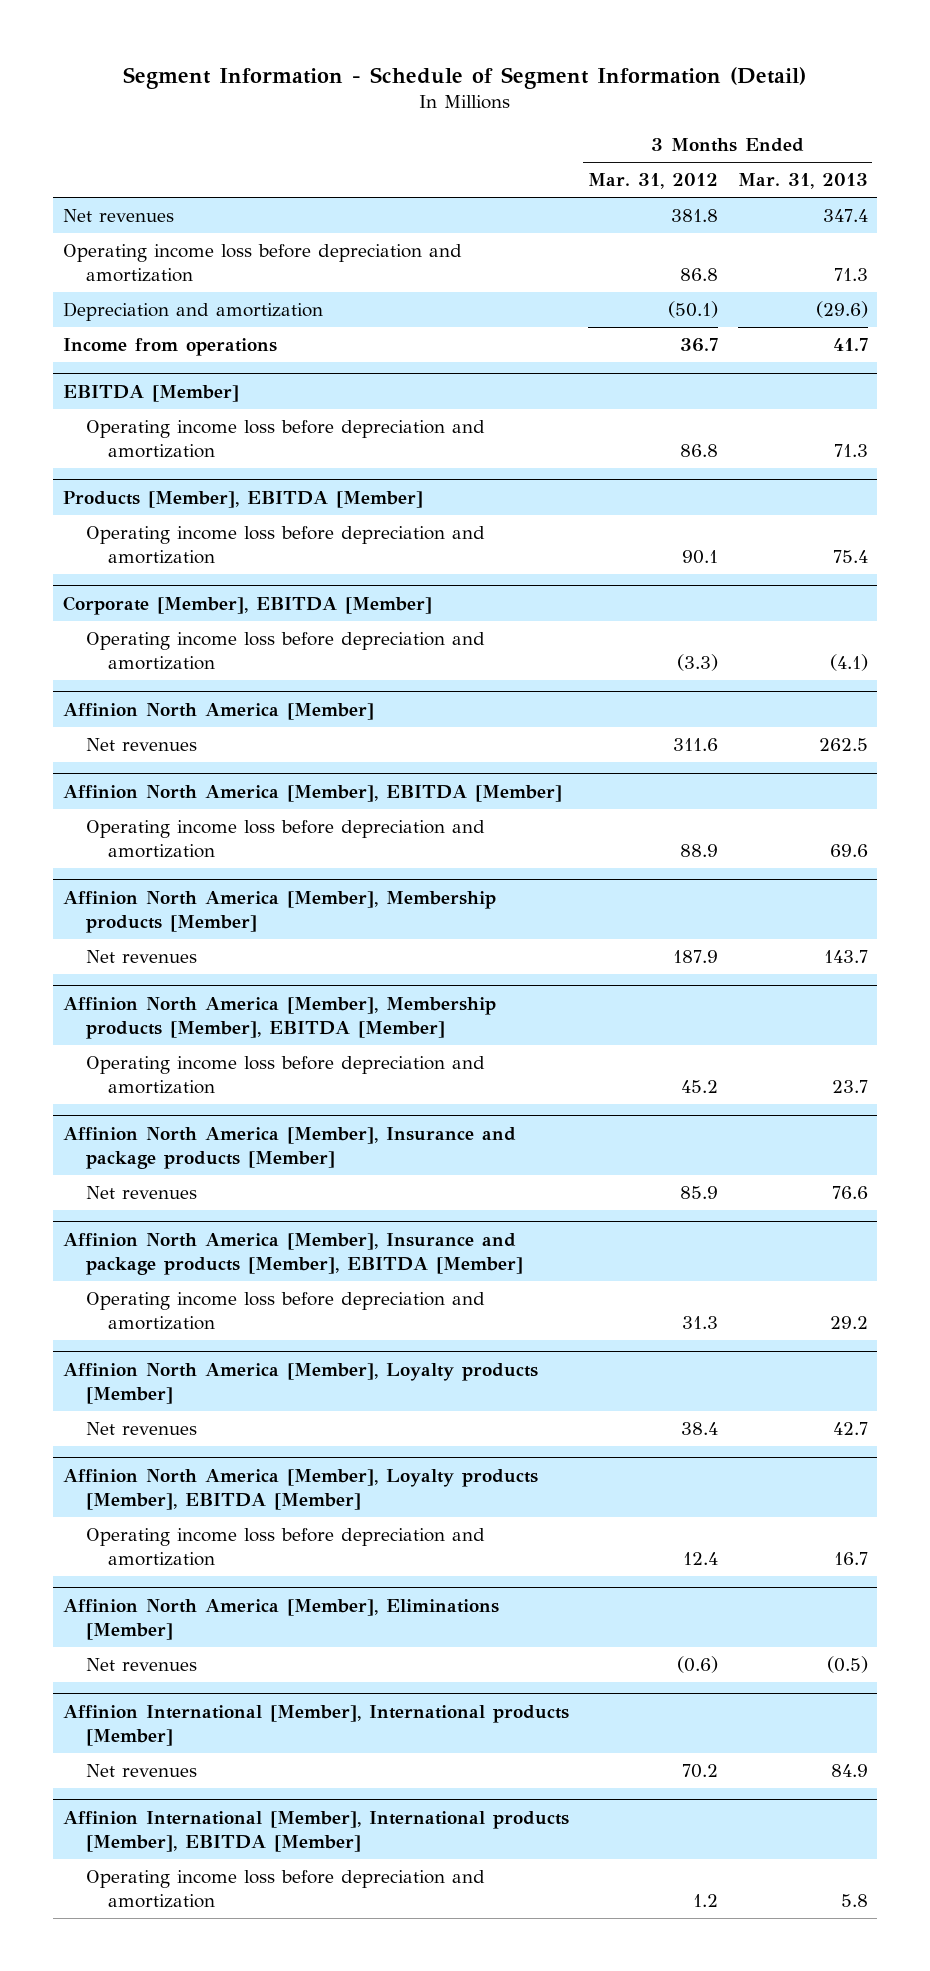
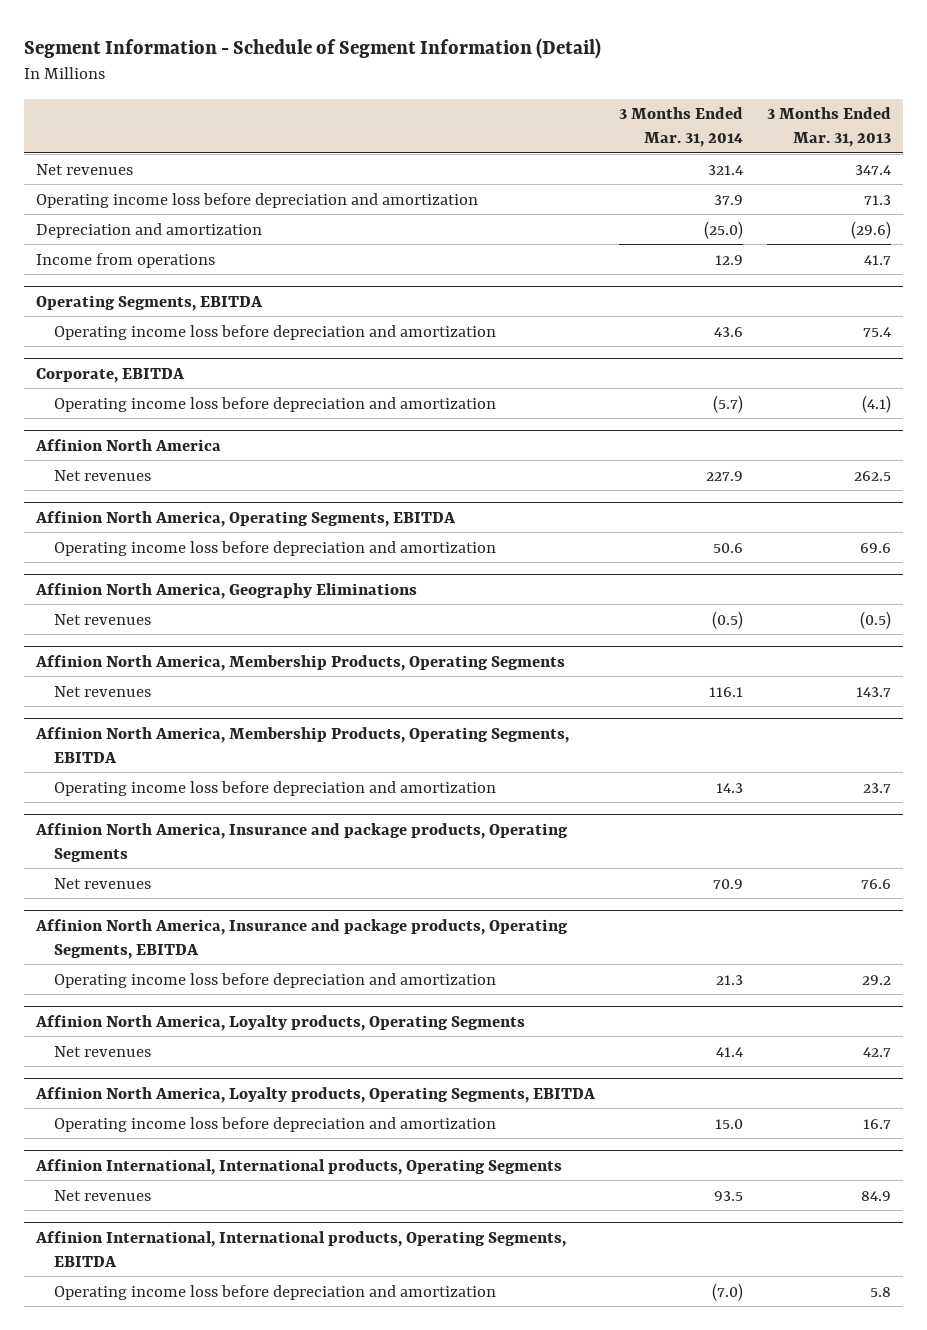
- | 3 Months Ended Mar. 31, 2012 | 3 Months Ended Mar. 31, 2013
+ | 3 Months Ended Mar. 31, 2014 | 3 Months Ended Mar. 31, 2013
- EBITDA [Member]
- Operating income loss before depreciation and amortization | 86.8 | 71.3
- Products [Member], EBITDA [Member]
+ Operating Segments, EBITDA
- Corporate [Member], EBITDA [Member]
+ Corporate, EBITDA
- Affinion North America [Member]
+ Affinion North America
- Affinion North America [Member], EBITDA [Member]
+ Affinion North America, Operating Segments, EBITDA
- Affinion North America [Member], Membership products [Member]
+ Affinion North America, Geography Eliminations
+ Net revenues | (0.5) | (0.5)
+ Affinion North America, Membership Products, Operating Segments
- Affinion North America [Member], Membership products [Member], EBITDA [Member]
+ Affinion North America, Membership Products, Operating Segments, EBITDA
- Affinion North America [Member], Insurance and package products [Member]
+ Affinion North America, Insurance and package products, Operating Segments
- Affinion North America [Member], Insurance and package products [Member], EBITDA [Member]
+ Affinion North America, Insurance and package products, Operating Segments, EBITDA
- Affinion North America [Member], Loyalty products [Member]
+ Affinion North America, Loyalty products, Operating Segments
- Affinion North America [Member], Loyalty products [Member], EBITDA [Member]
+ Affinion North America, Loyalty products, Operating Segments, EBITDA
- Affinion North America [Member], Eliminations [Member]
- Net revenues | (0.6) | (0.5)
- Affinion International [Member], International products [Member]
+ Affinion International, International products, Operating Segments
- Affinion International [Member], International products [Member], EBITDA [Member]
+ Affinion International, International products, Operating Segments, EBITDA

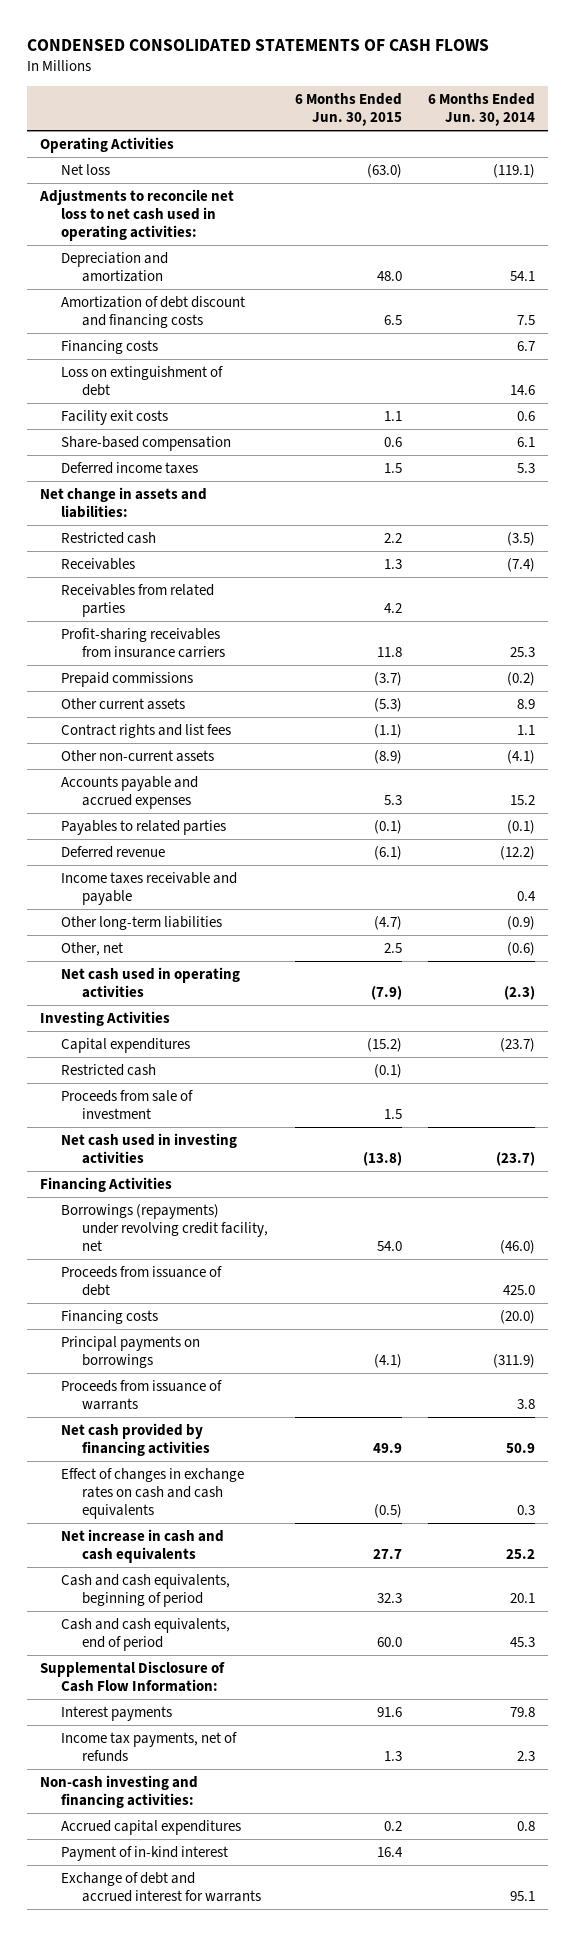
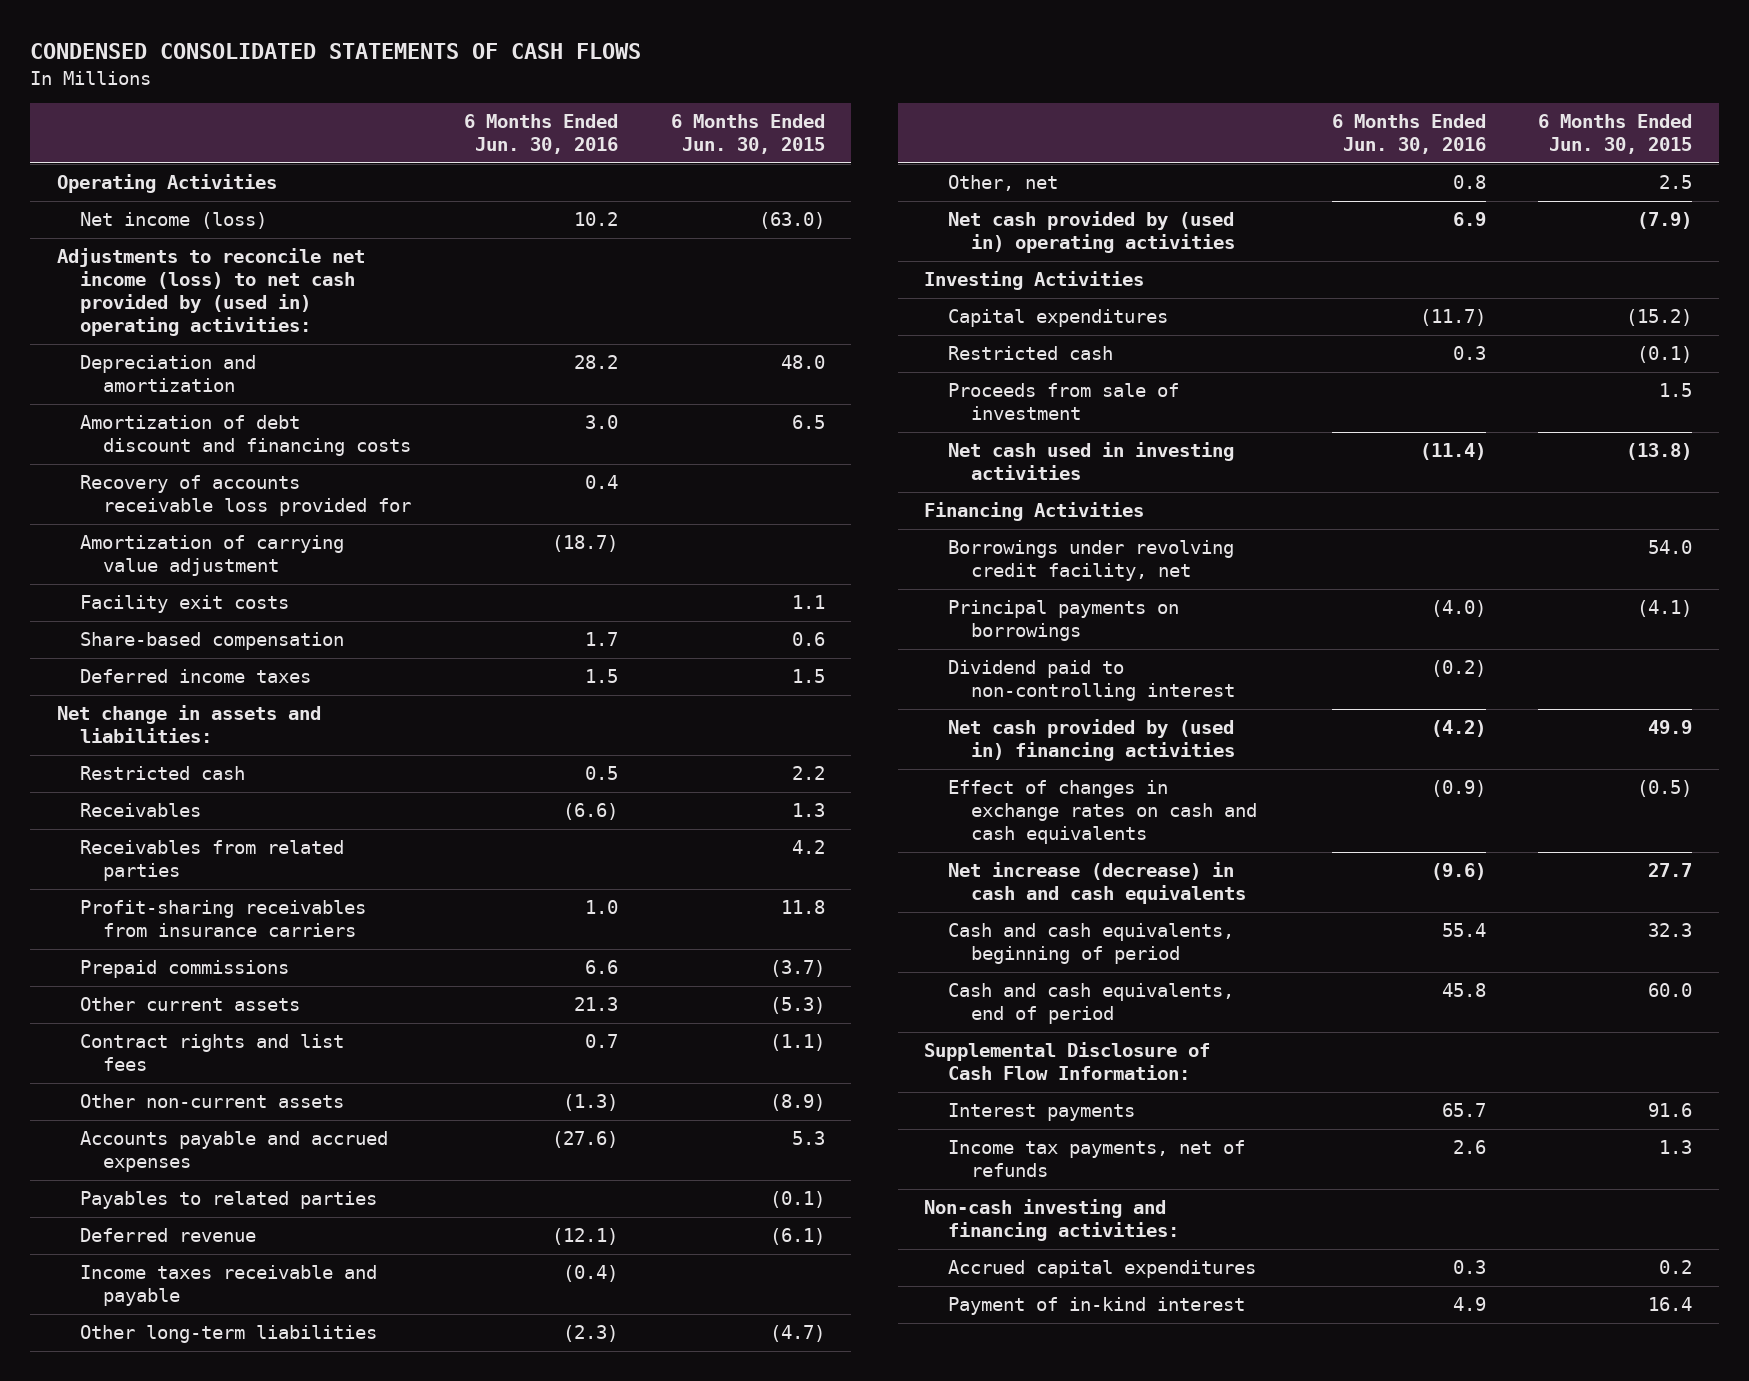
- | 6 Months Ended Jun. 30, 2015 | 6 Months Ended Jun. 30, 2014
+ | 6 Months Ended Jun. 30, 2016 | 6 Months Ended Jun. 30, 2015
- Net loss | (63.0) | (119.1)
- Adjustments to reconcile net loss to net cash used in operating activities:
+ Net income (loss) | 10.2 | (63.0)
+ Adjustments to reconcile net income (loss) to net cash provided by (used in) operating activities:
- Financing costs | | 6.7
- Loss on extinguishment of debt | | 14.6
+ Recovery of accounts receivable loss provided for | 0.4 |
+ Amortization of carrying value adjustment | (18.7) |
- Net cash used in operating activities | (7.9) | (2.3)
+ Net cash provided by (used in) operating activities | 6.9 | (7.9)
- Borrowings (repayments) under revolving credit facility, net | 54.0 | (46.0)
- Proceeds from issuance of debt | | 425.0
- Financing costs | | (20.0)
+ Borrowings under revolving credit facility, net | | 54.0
- Proceeds from issuance of warrants | | 3.8
- Net cash provided by financing activities | 49.9 | 50.9
+ Dividend paid to non-controlling interest | (0.2) |
+ Net cash provided by (used in) financing activities | (4.2) | 49.9
- Net increase in cash and cash equivalents | 27.7 | 25.2
+ Net increase (decrease) in cash and cash equivalents | (9.6) | 27.7
- Exchange of debt and accrued interest for warrants | | 95.1

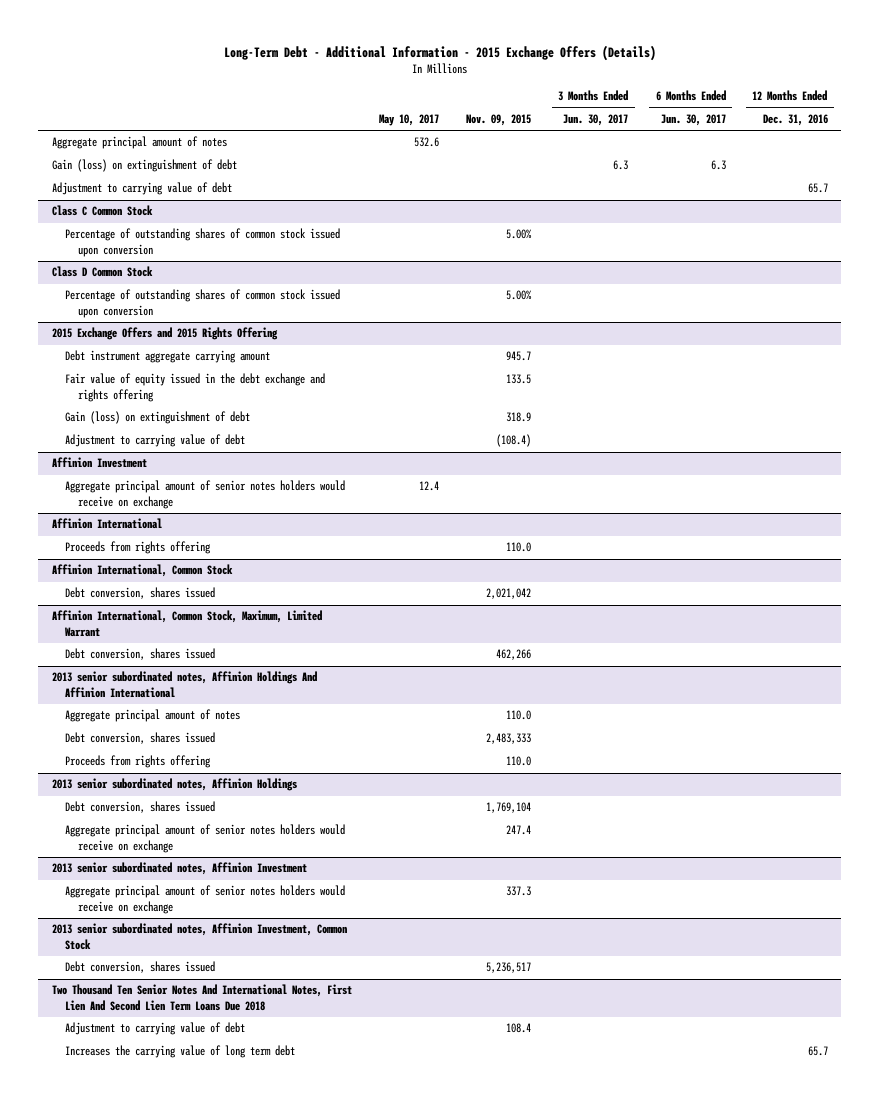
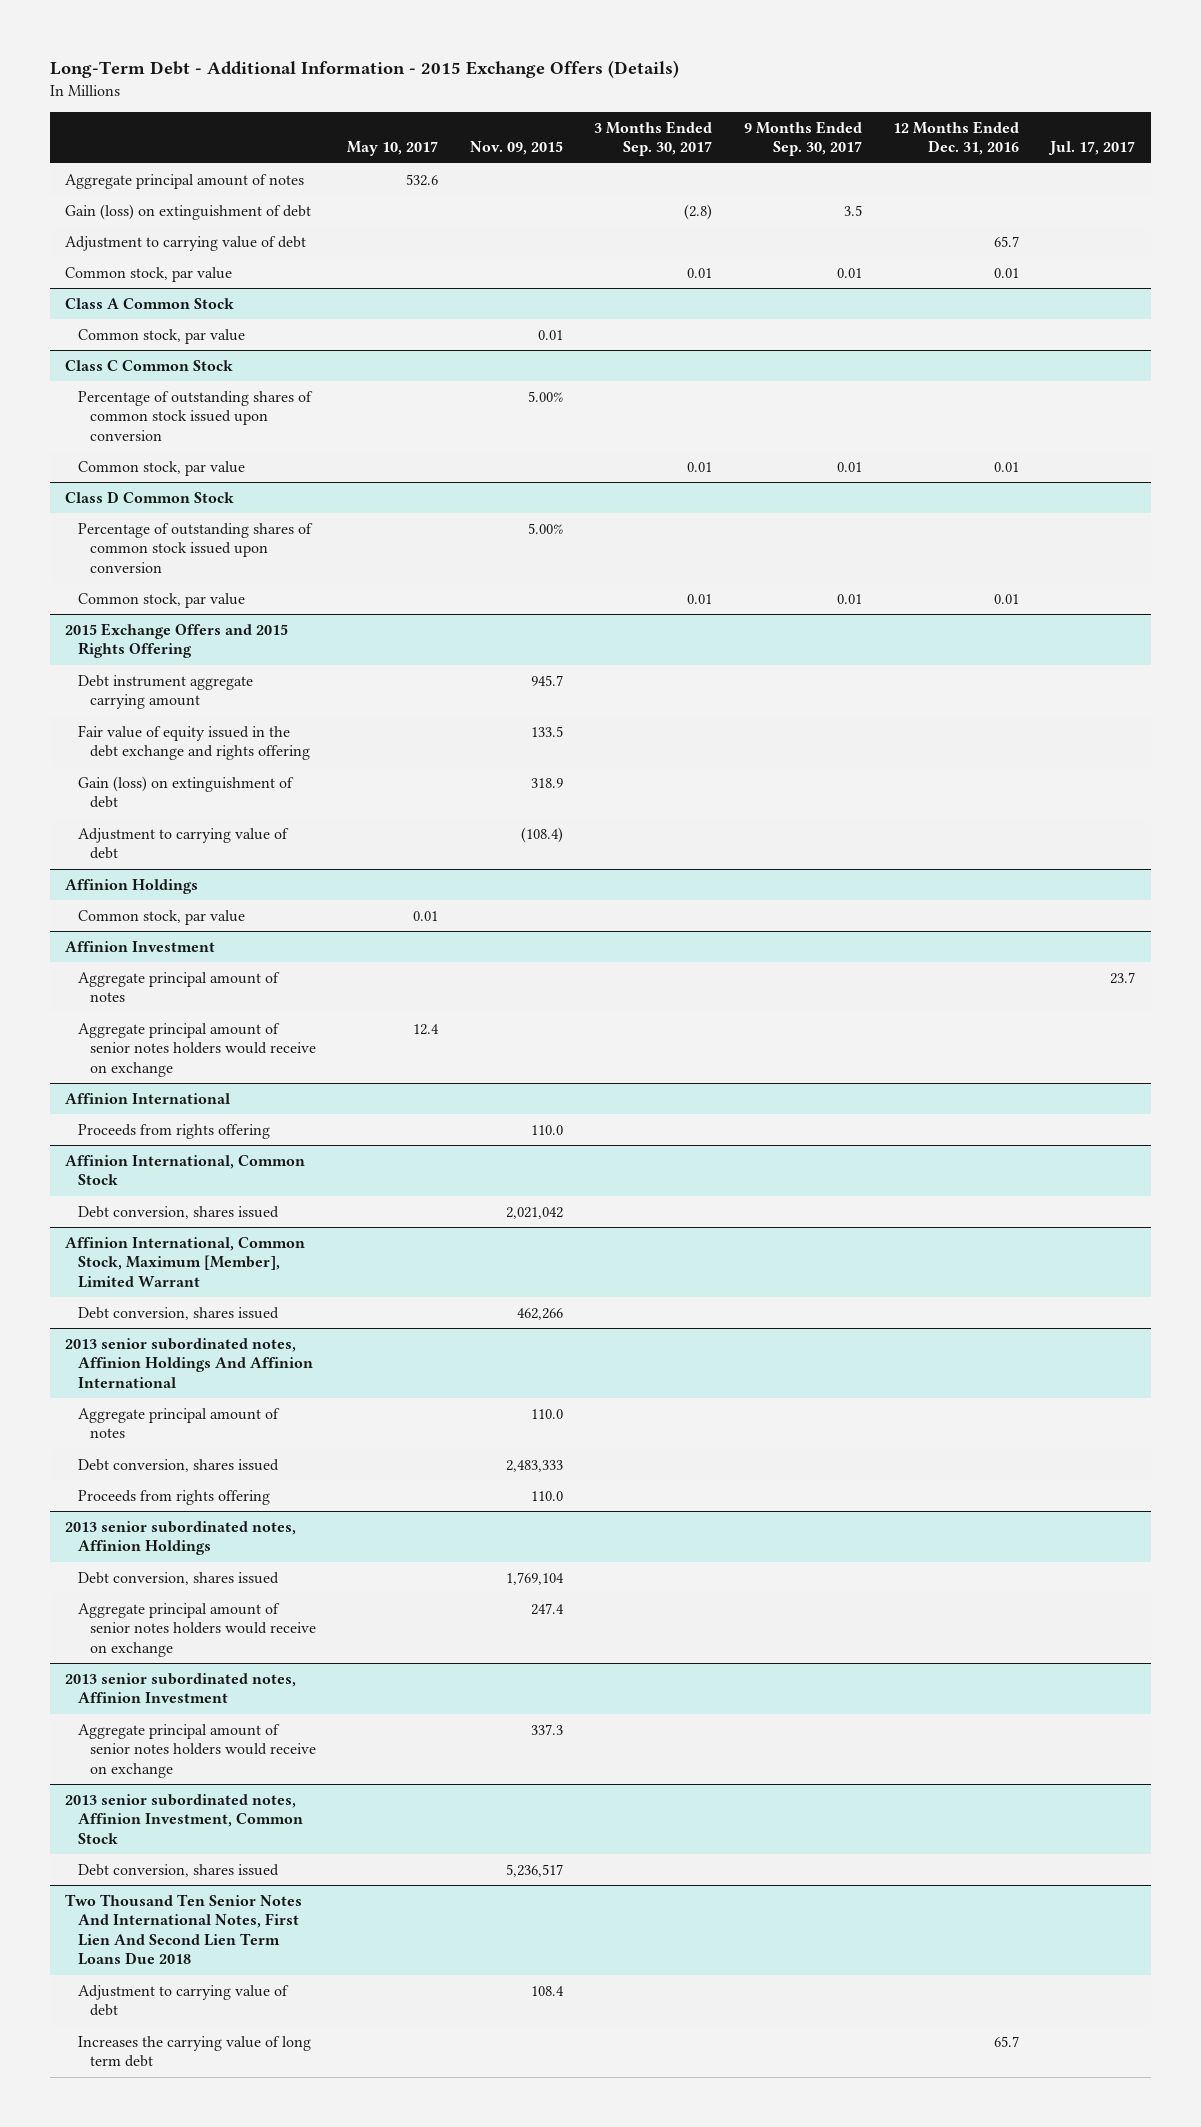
- | May 10, 2017 | Nov. 09, 2015 | 3 Months Ended Jun. 30, 2017 | 6 Months Ended Jun. 30, 2017 | 12 Months Ended Dec. 31, 2016
+ | May 10, 2017 | Nov. 09, 2015 | 3 Months Ended Sep. 30, 2017 | 9 Months Ended Sep. 30, 2017 | 12 Months Ended Dec. 31, 2016 | Jul. 17, 2017
+ Common stock, par value | | | 0.01 | 0.01 | 0.01 |
+ Class A Common Stock
+ Common stock, par value | | 0.01 | | | |
@ Class C Common Stock
+ Common stock, par value | | | 0.01 | 0.01 | 0.01 |
@ Class D Common Stock
+ Common stock, par value | | | 0.01 | 0.01 | 0.01 |
+ Affinion Holdings
+ Common stock, par value | 0.01 | | | | |
@ Affinion Investment
+ Aggregate principal amount of notes | | | | | | 23.7
- Affinion International, Common Stock, Maximum, Limited Warrant
+ Affinion International, Common Stock, Maximum [Member], Limited Warrant

